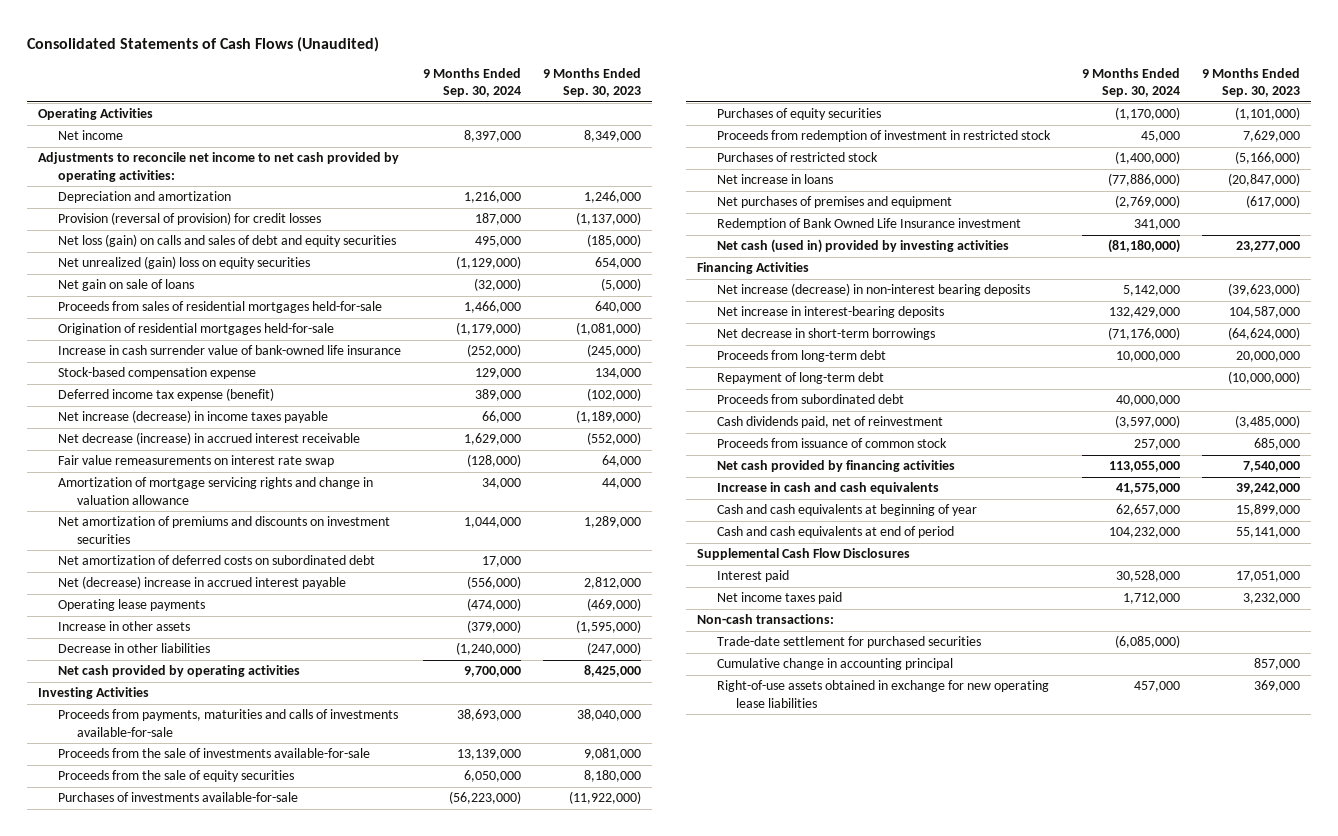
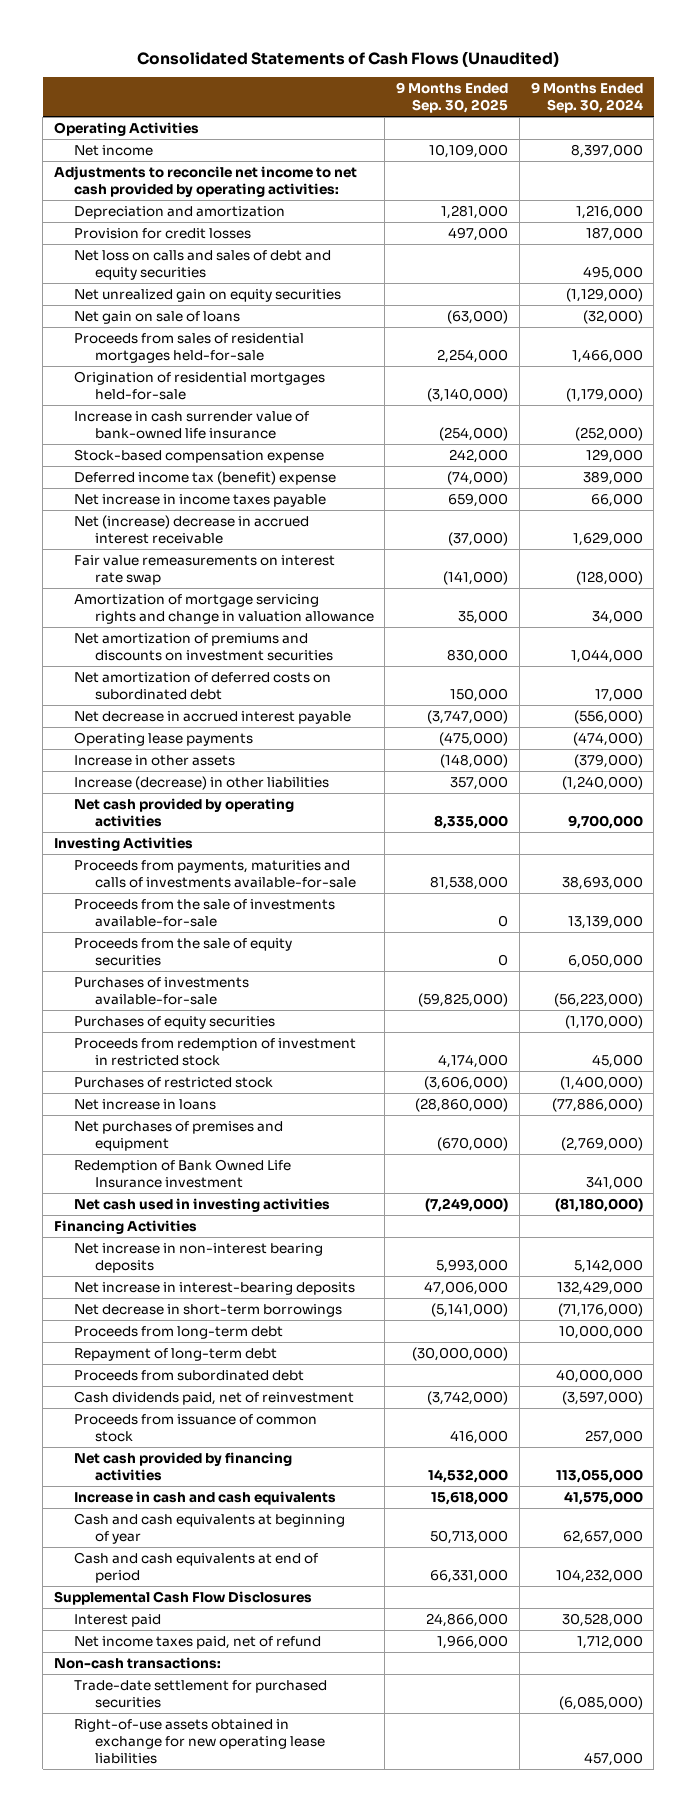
- | 9 Months Ended Sep. 30, 2024 | 9 Months Ended Sep. 30, 2023
+ | 9 Months Ended Sep. 30, 2025 | 9 Months Ended Sep. 30, 2024
- Provision (reversal of provision) for credit losses | 187,000 | (1,137,000)
- Net loss (gain) on calls and sales of debt and equity securities | 495,000 | (185,000)
- Net unrealized (gain) loss on equity securities | (1,129,000) | 654,000
+ Provision for credit losses | 497,000 | 187,000
+ Net loss on calls and sales of debt and equity securities | | 495,000
+ Net unrealized gain on equity securities | | (1,129,000)
- Deferred income tax expense (benefit) | 389,000 | (102,000)
- Net increase (decrease) in income taxes payable | 66,000 | (1,189,000)
- Net decrease (increase) in accrued interest receivable | 1,629,000 | (552,000)
+ Deferred income tax (benefit) expense | (74,000) | 389,000
+ Net increase in income taxes payable | 659,000 | 66,000
+ Net (increase) decrease in accrued interest receivable | (37,000) | 1,629,000
- Net (decrease) increase in accrued interest payable | (556,000) | 2,812,000
+ Net decrease in accrued interest payable | (3,747,000) | (556,000)
- Decrease in other liabilities | (1,240,000) | (247,000)
+ Increase (decrease) in other liabilities | 357,000 | (1,240,000)
- Net cash (used in) provided by investing activities | (81,180,000) | 23,277,000
+ Net cash used in investing activities | (7,249,000) | (81,180,000)
- Net increase (decrease) in non-interest bearing deposits | 5,142,000 | (39,623,000)
+ Net increase in non-interest bearing deposits | 5,993,000 | 5,142,000
- Net income taxes paid | 1,712,000 | 3,232,000
+ Net income taxes paid, net of refund | 1,966,000 | 1,712,000
- Cumulative change in accounting principal | | 857,000

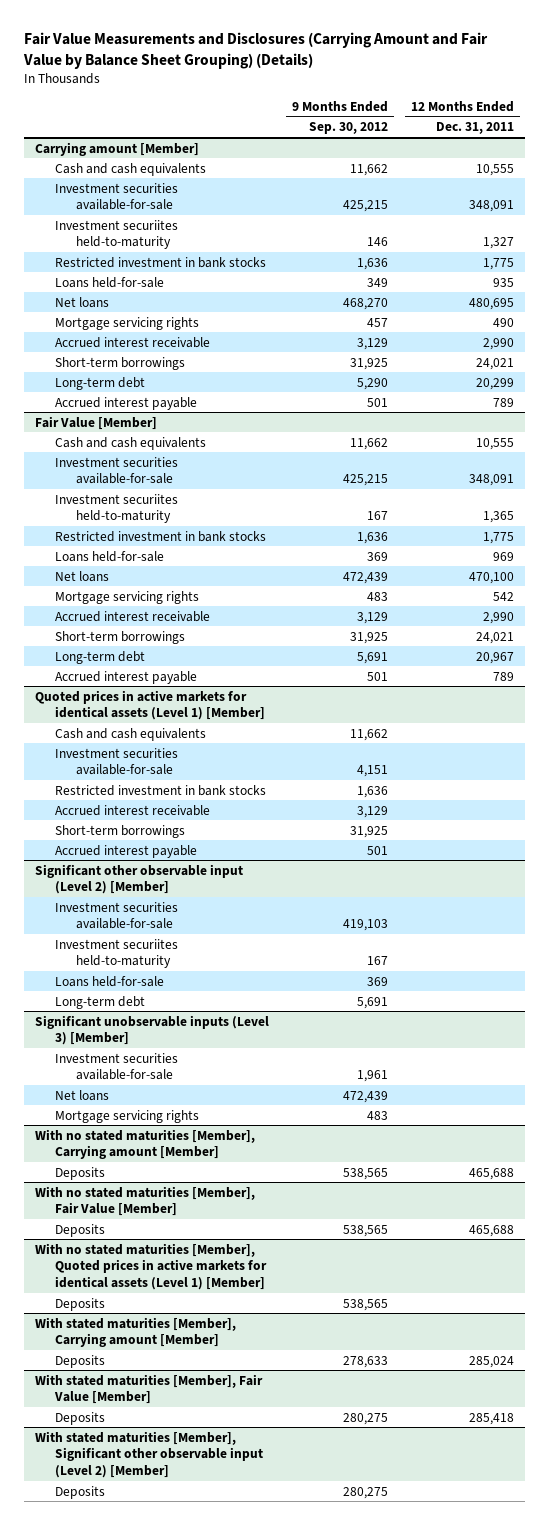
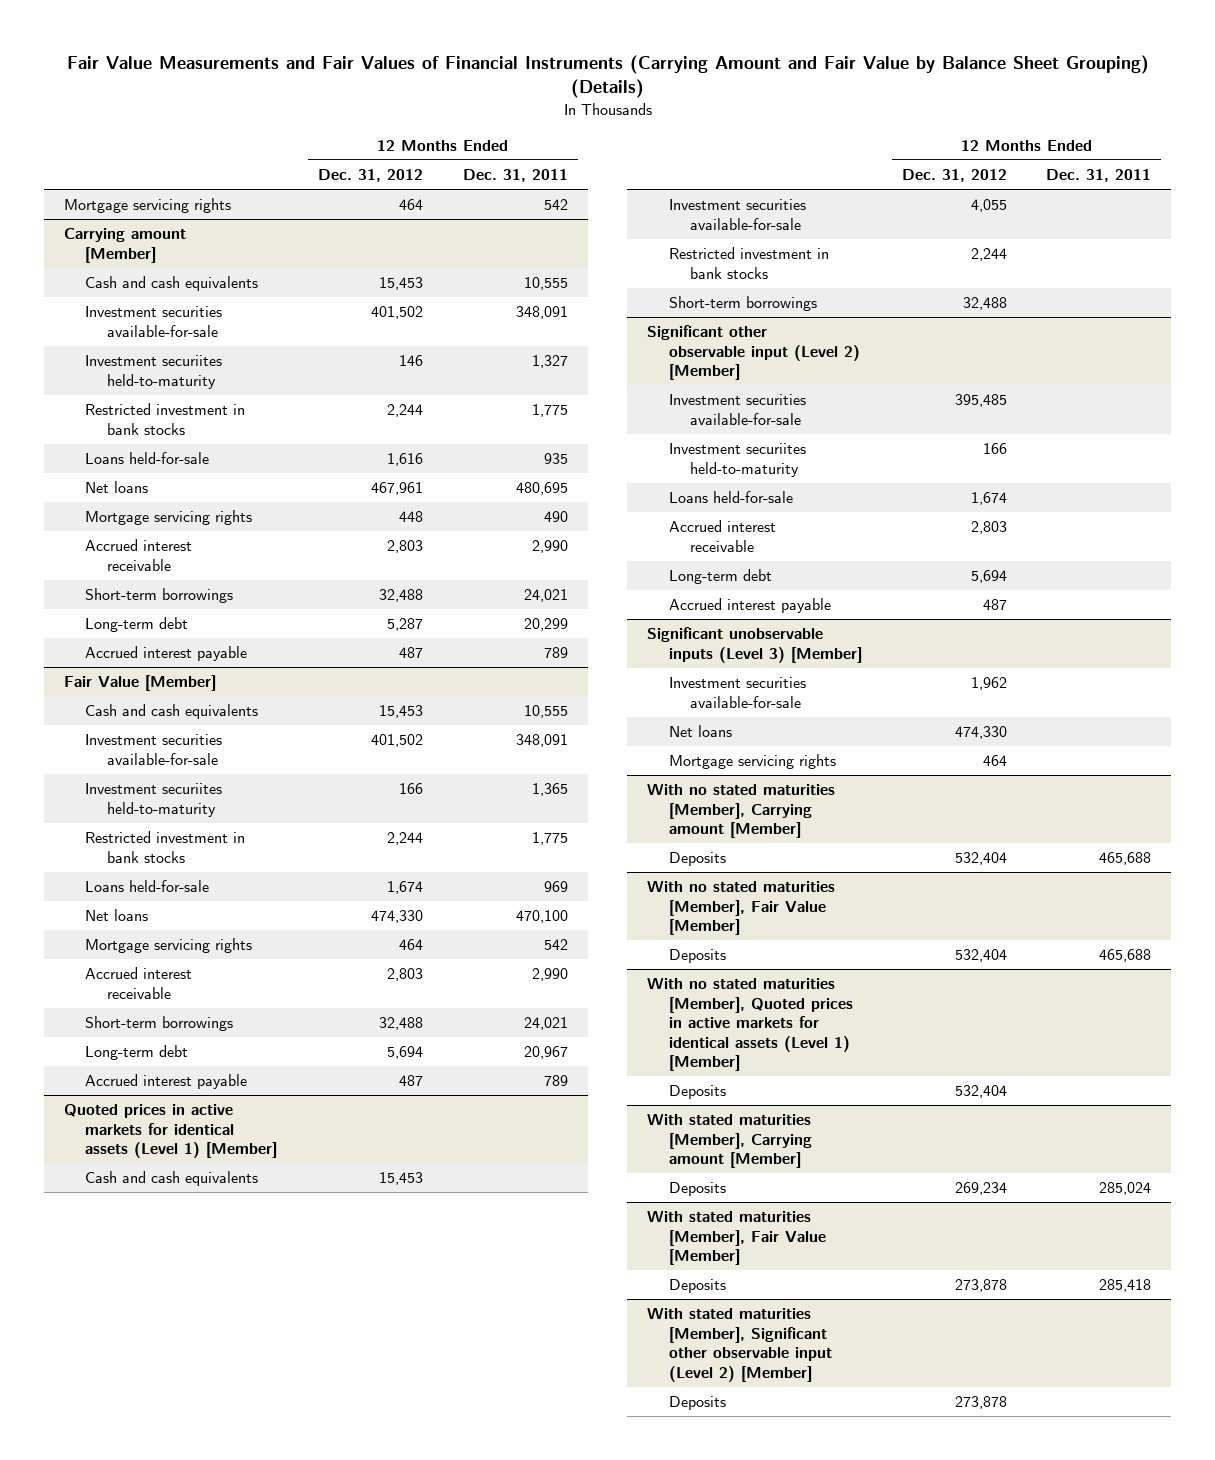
- Fair Value Measurements and Disclosures (Carrying Amount and Fair Value by Balance Sheet Grouping) (Details)
+ Fair Value Measurements and Fair Values of Financial Instruments (Carrying Amount and Fair Value by Balance Sheet Grouping) (Details)
- | 9 Months Ended Sep. 30, 2012 | 12 Months Ended Dec. 31, 2011
+ | 12 Months Ended Dec. 31, 2012 | 12 Months Ended Dec. 31, 2011
+ Mortgage servicing rights | 464 | 542
@ Quoted prices in active markets for identical assets (Level 1) [Member]
- Accrued interest receivable | 3,129 |
- Accrued interest payable | 501 |
@ Significant other observable input (Level 2) [Member]
+ Accrued interest receivable | 2,803 |
+ Accrued interest payable | 487 |

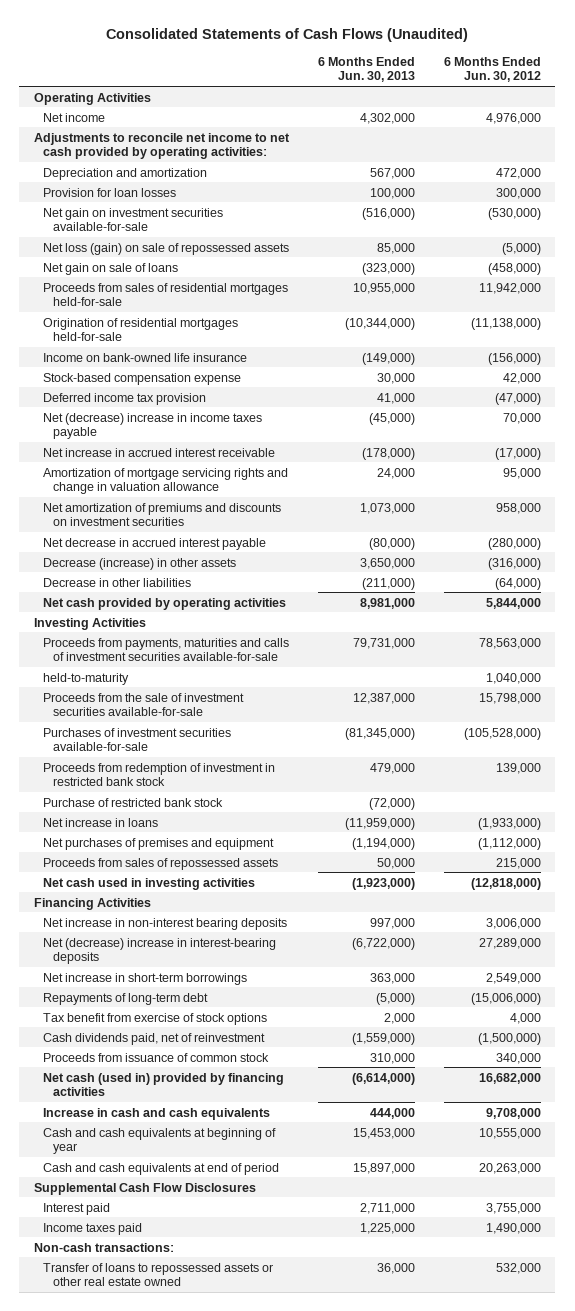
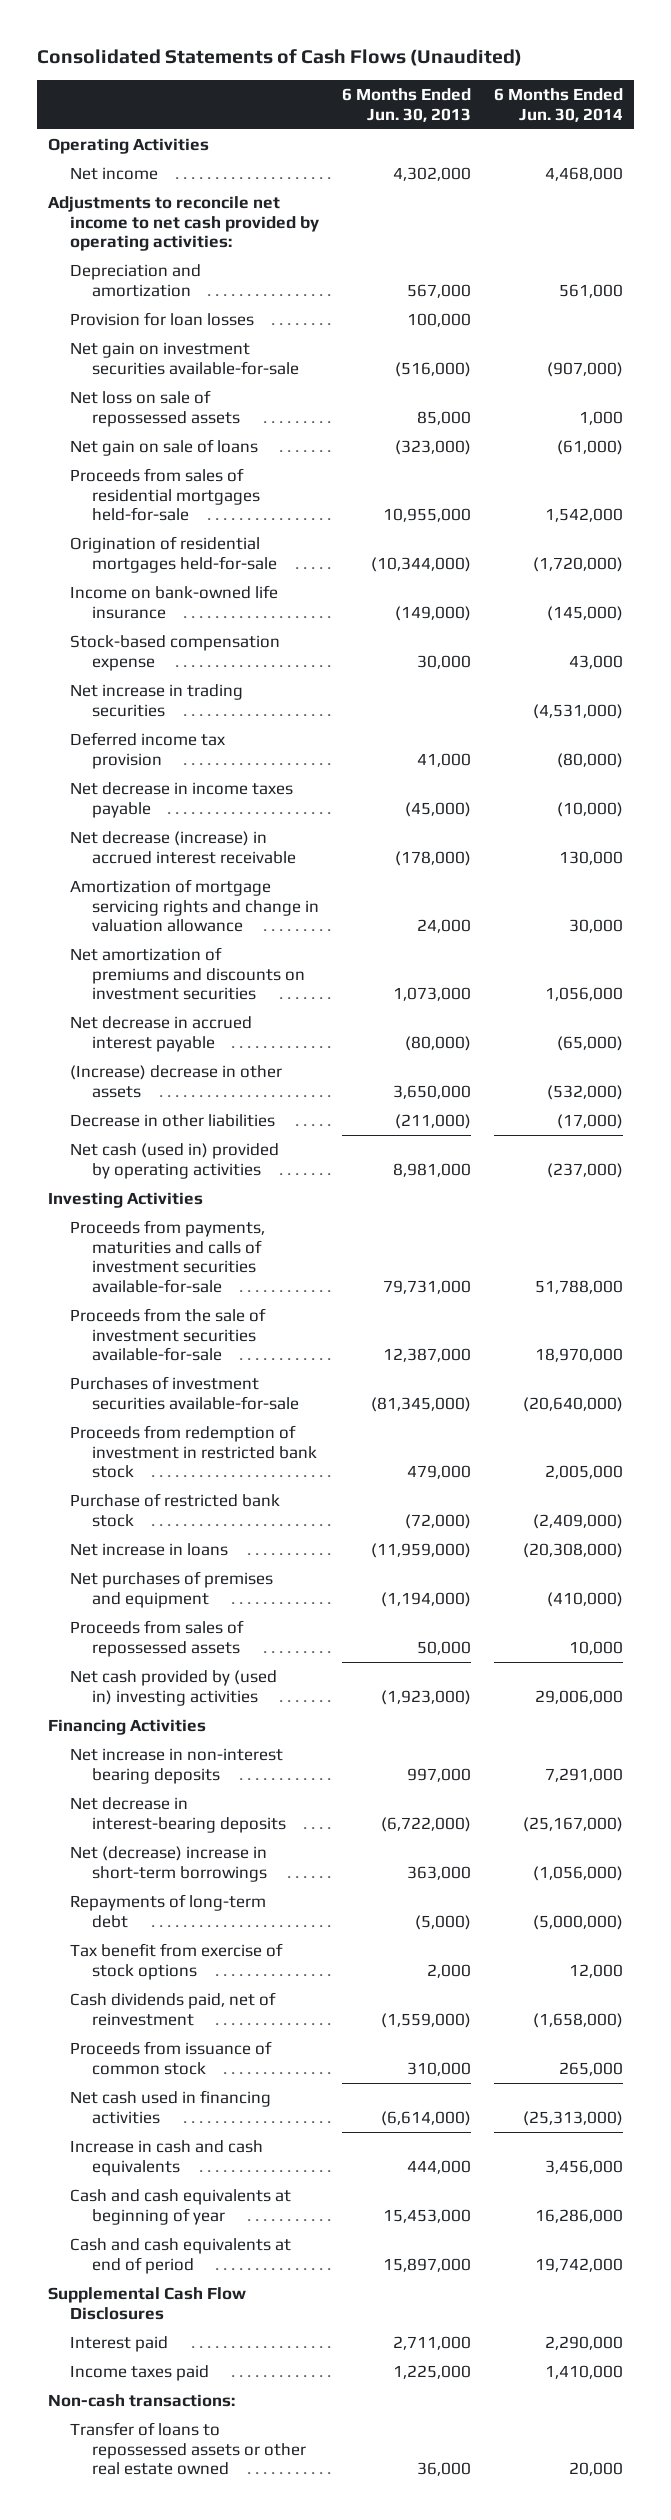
- | 6 Months Ended Jun. 30, 2013 | 6 Months Ended Jun. 30, 2012
+ | 6 Months Ended Jun. 30, 2013 | 6 Months Ended Jun. 30, 2014
- Net loss (gain) on sale of repossessed assets | 85,000 | (5,000)
+ Net loss on sale of repossessed assets | 85,000 | 1,000
+ Net increase in trading securities | | (4,531,000)
- Net (decrease) increase in income taxes payable | (45,000) | 70,000
- Net increase in accrued interest receivable | (178,000) | (17,000)
+ Net decrease in income taxes payable | (45,000) | (10,000)
+ Net decrease (increase) in accrued interest receivable | (178,000) | 130,000
- Decrease (increase) in other assets | 3,650,000 | (316,000)
+ (Increase) decrease in other assets | 3,650,000 | (532,000)
- Net cash provided by operating activities | 8,981,000 | 5,844,000
+ Net cash (used in) provided by operating activities | 8,981,000 | (237,000)
- held-to-maturity | | 1,040,000
- Net cash used in investing activities | (1,923,000) | (12,818,000)
+ Net cash provided by (used in) investing activities | (1,923,000) | 29,006,000
- Net (decrease) increase in interest-bearing deposits | (6,722,000) | 27,289,000
- Net increase in short-term borrowings | 363,000 | 2,549,000
+ Net decrease in interest-bearing deposits | (6,722,000) | (25,167,000)
+ Net (decrease) increase in short-term borrowings | 363,000 | (1,056,000)
- Net cash (used in) provided by financing activities | (6,614,000) | 16,682,000
+ Net cash used in financing activities | (6,614,000) | (25,313,000)

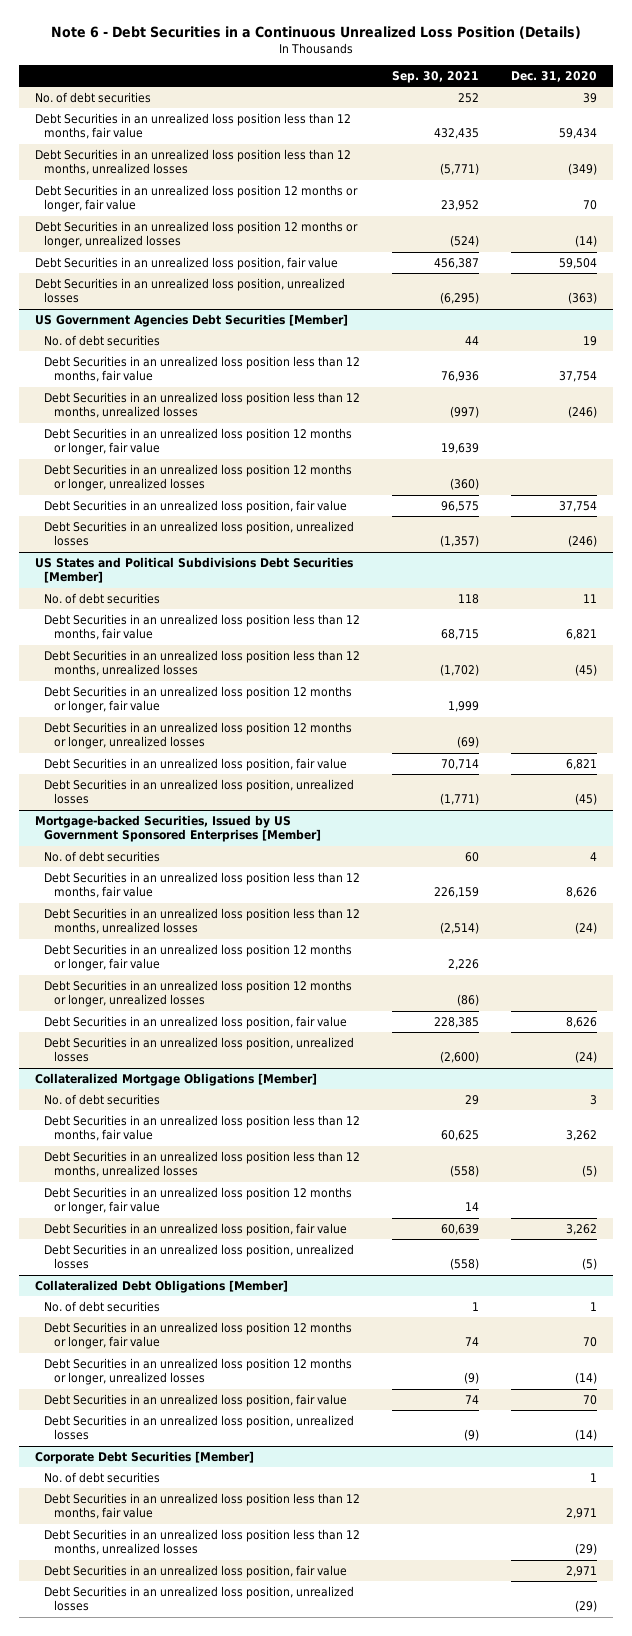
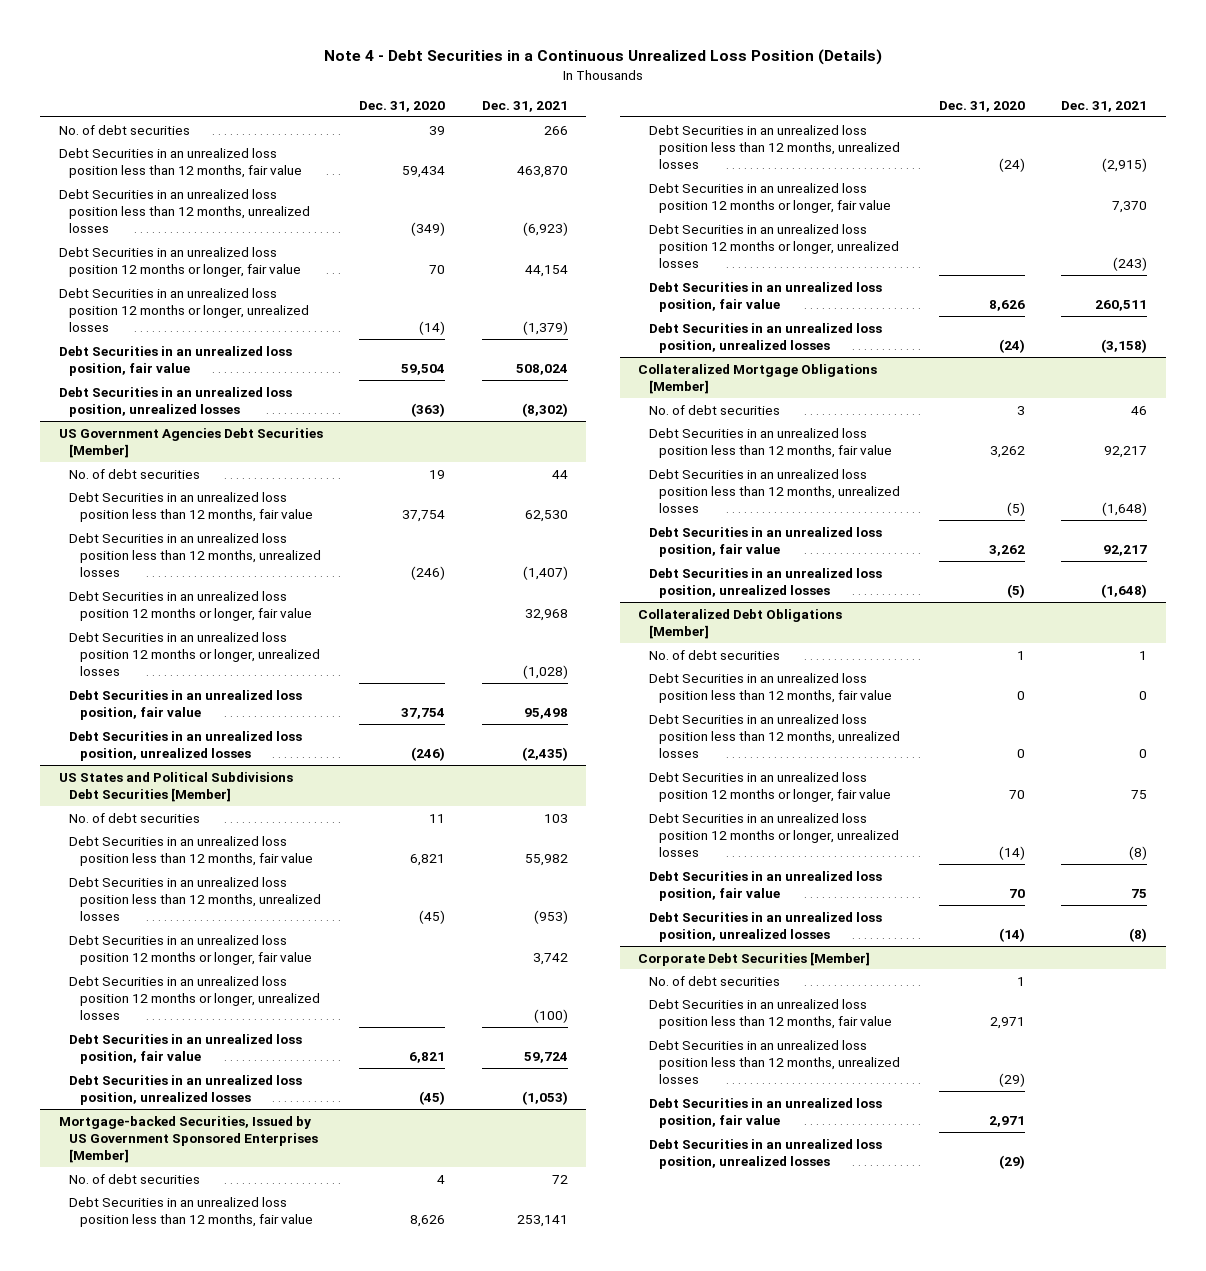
- Note 6 - Debt Securities in a Continuous Unrealized Loss Position (Details)
+ Note 4 - Debt Securities in a Continuous Unrealized Loss Position (Details)
- | Sep. 30, 2021 | Dec. 31, 2020
+ | Dec. 31, 2020 | Dec. 31, 2021
@ Collateralized Mortgage Obligations [Member]
- Debt Securities in an unrealized loss position 12 months or longer, fair value | 14 |
@ Collateralized Debt Obligations [Member]
+ Debt Securities in an unrealized loss position less than 12 months, fair value | 0 | 0
+ Debt Securities in an unrealized loss position less than 12 months, unrealized losses | 0 | 0

